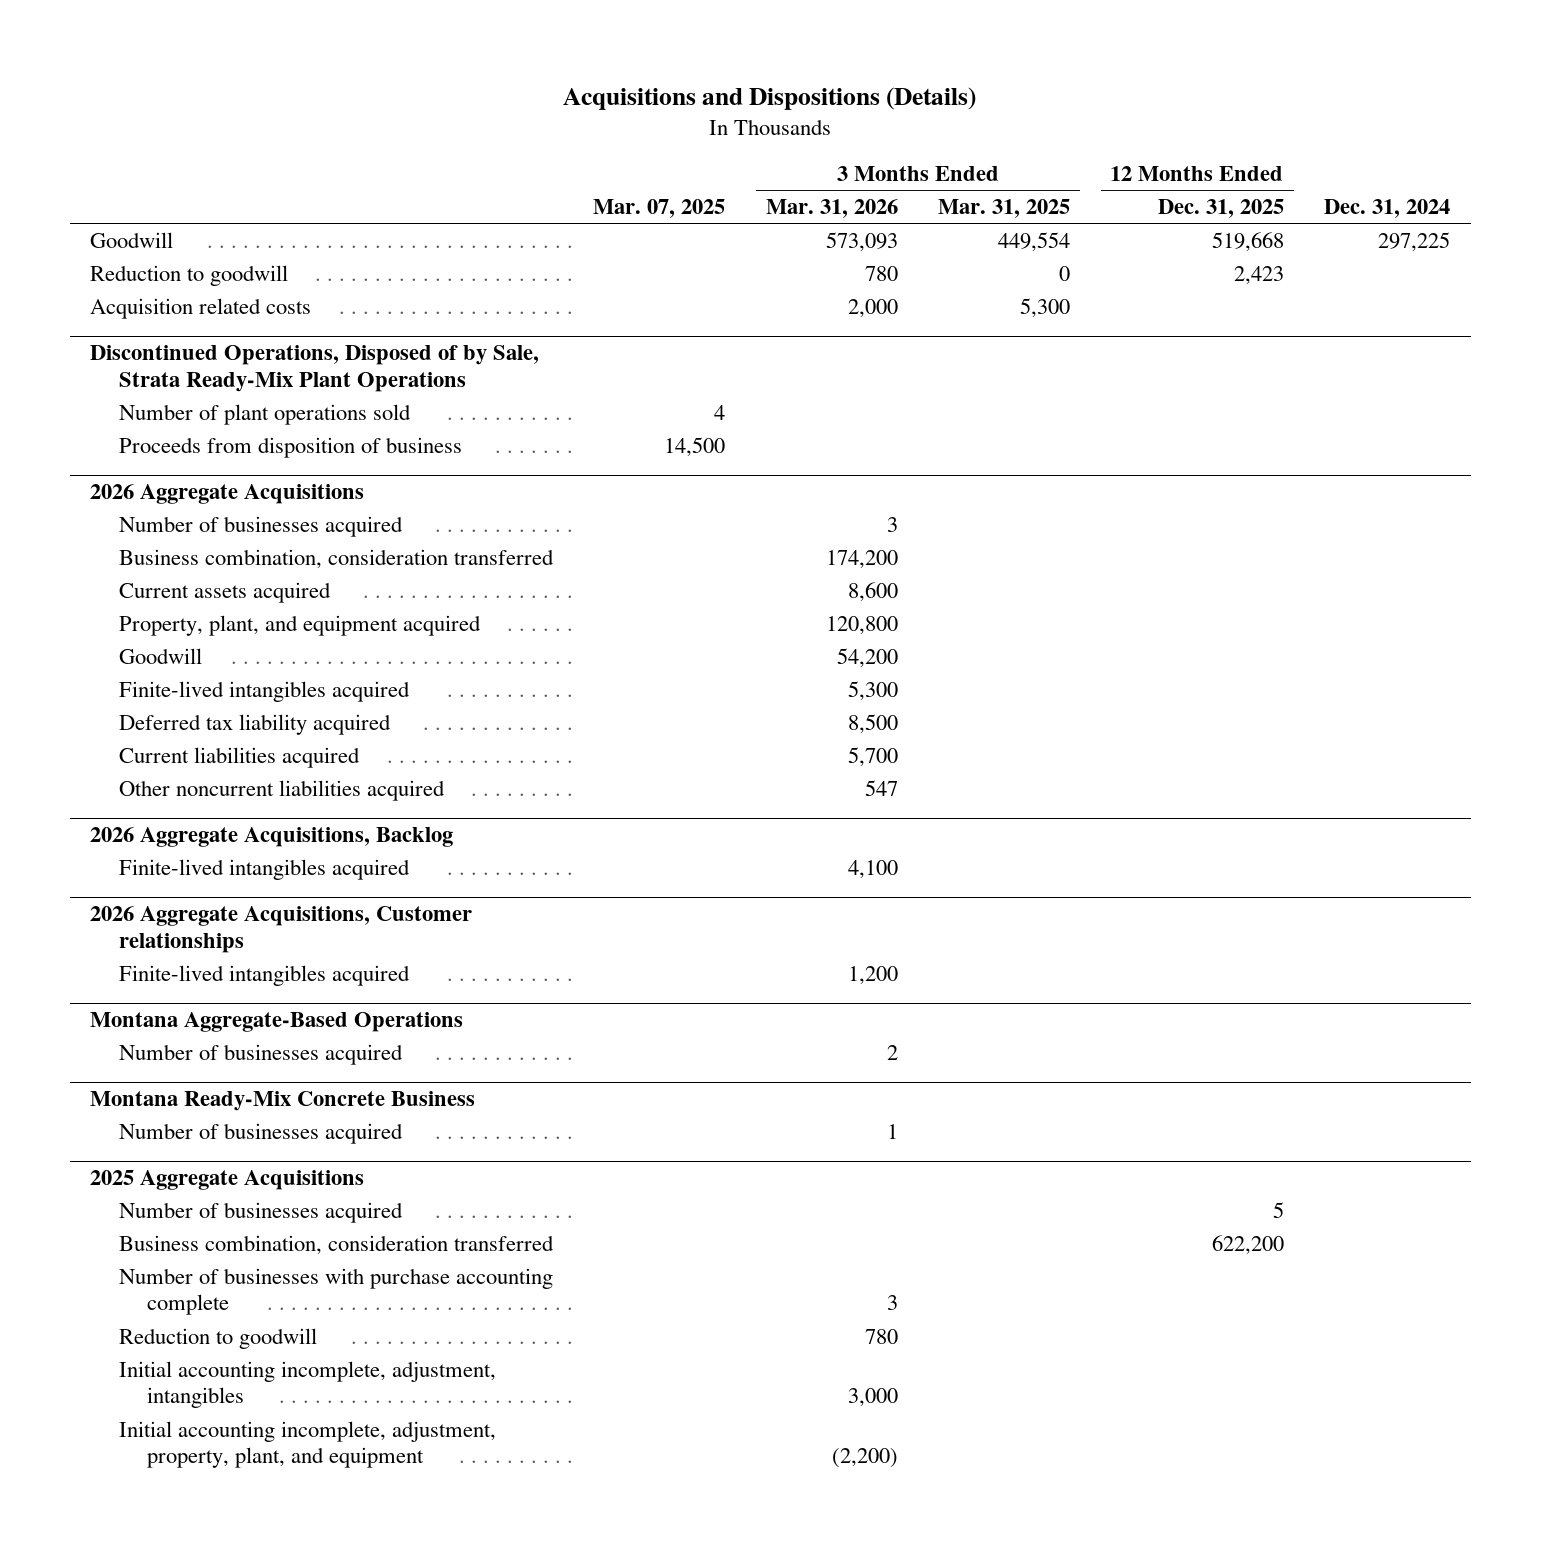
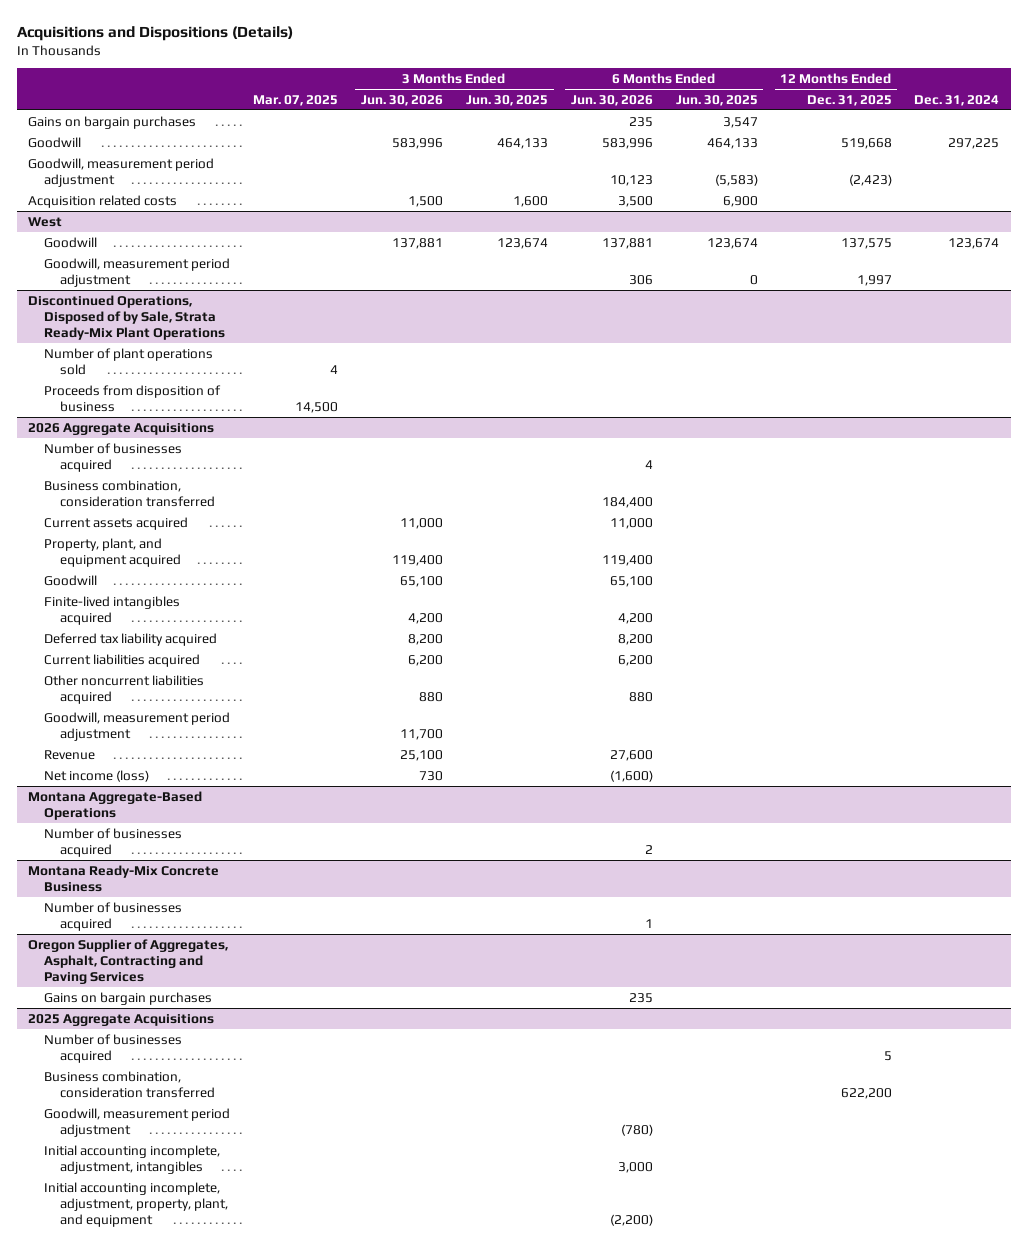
- | Mar. 07, 2025 | 3 Months Ended Mar. 31, 2026 | 3 Months Ended Mar. 31, 2025 | 12 Months Ended Dec. 31, 2025 | Dec. 31, 2024
+ | Mar. 07, 2025 | 3 Months Ended Jun. 30, 2026 | 3 Months Ended Jun. 30, 2025 | 6 Months Ended Jun. 30, 2026 | 6 Months Ended Jun. 30, 2025 | 12 Months Ended Dec. 31, 2025 | Dec. 31, 2024
+ Gains on bargain purchases | | | | 235 | 3,547 | |
- Reduction to goodwill | | 780 | 0 | 2,423 |
+ Goodwill, measurement period adjustment | | | | 10,123 | (5,583) | (2,423) |
+ West
+ Goodwill | | 137,881 | 123,674 | 137,881 | 123,674 | 137,575 | 123,674
+ Goodwill, measurement period adjustment | | | | 306 | 0 | 1,997 |
- 2026 Aggregate Acquisitions, Backlog
- Finite-lived intangibles acquired | | 4,100 | | |
- 2026 Aggregate Acquisitions, Customer relationships
- Finite-lived intangibles acquired | | 1,200 | | |
@ 2026 Aggregate Acquisitions
+ Goodwill, measurement period adjustment | | 11,700 | | | | |
+ Revenue | | 25,100 | | 27,600 | | |
+ Net income (loss) | | 730 | | (1,600) | | |
+ Oregon Supplier of Aggregates, Asphalt, Contracting and Paving Services
+ Gains on bargain purchases | | | | 235 | | |
@ 2025 Aggregate Acquisitions
- Number of businesses with purchase accounting complete | | 3 | | |
- Reduction to goodwill | | 780 | | |
+ Goodwill, measurement period adjustment | | | | (780) | | |

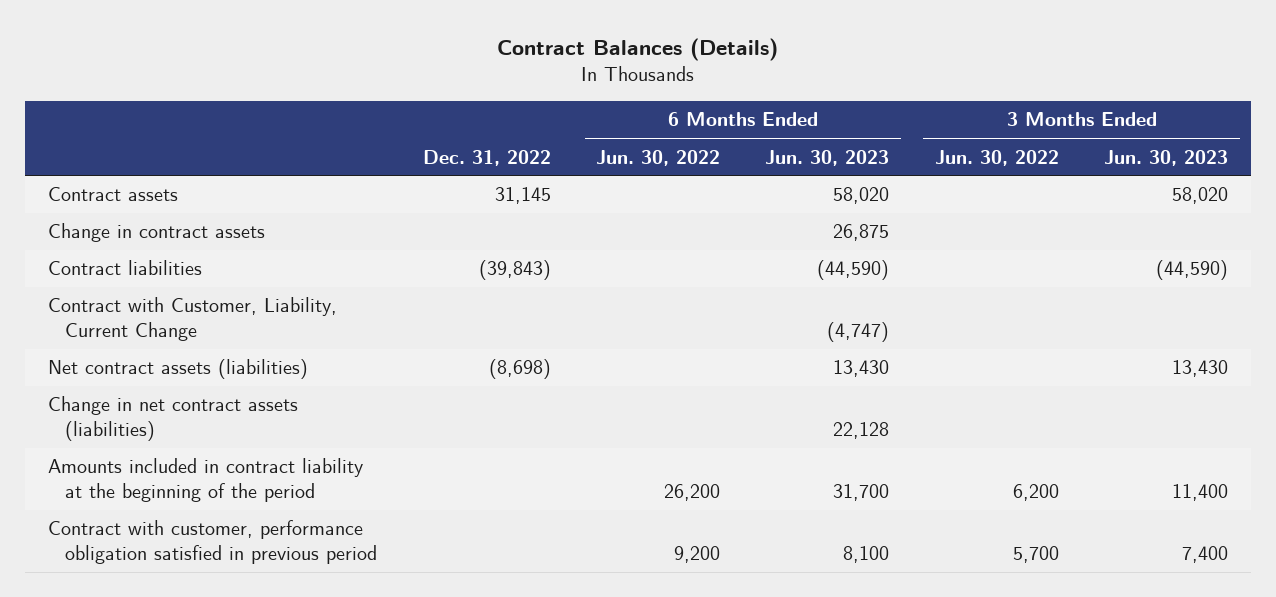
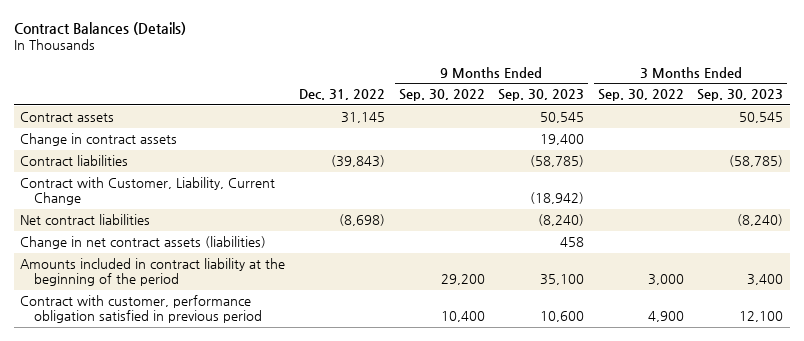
- | Dec. 31, 2022 | 6 Months Ended Jun. 30, 2022 | 6 Months Ended Jun. 30, 2023 | 3 Months Ended Jun. 30, 2022 | 3 Months Ended Jun. 30, 2023
+ | Dec. 31, 2022 | 9 Months Ended Sep. 30, 2022 | 9 Months Ended Sep. 30, 2023 | 3 Months Ended Sep. 30, 2022 | 3 Months Ended Sep. 30, 2023
- Net contract assets (liabilities) | (8,698) | | 13,430 | | 13,430
+ Net contract liabilities | (8,698) | | (8,240) | | (8,240)

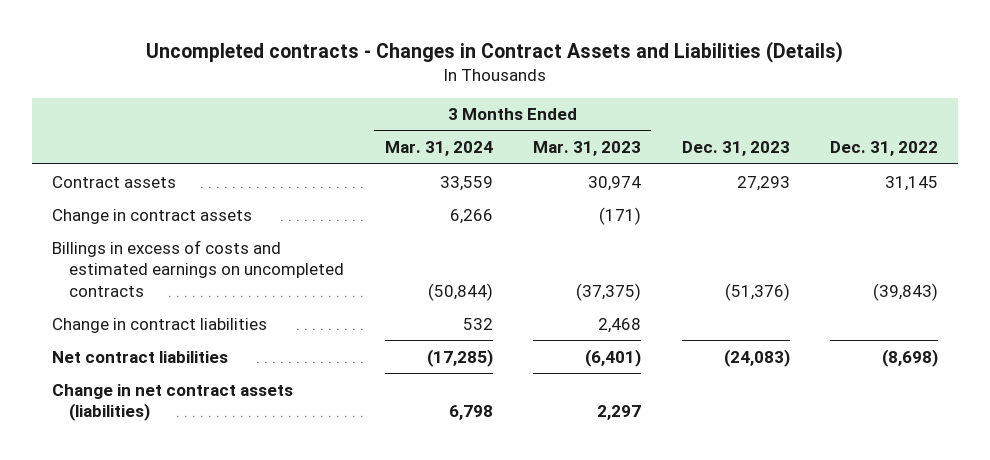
- Contract Balances (Details)
+ Uncompleted contracts - Changes in Contract Assets and Liabilities (Details)
- | Dec. 31, 2022 | 9 Months Ended Sep. 30, 2022 | 9 Months Ended Sep. 30, 2023 | 3 Months Ended Sep. 30, 2022 | 3 Months Ended Sep. 30, 2023
+ | 3 Months Ended Mar. 31, 2024 | 3 Months Ended Mar. 31, 2023 | Dec. 31, 2023 | Dec. 31, 2022
- Contract liabilities | (39,843) | | (58,785) | | (58,785)
- Contract with Customer, Liability, Current Change | | | (18,942) | |
+ Billings in excess of costs and estimated earnings on uncompleted contracts | (50,844) | (37,375) | (51,376) | (39,843)
+ Change in contract liabilities | 532 | 2,468 | |
- Amounts included in contract liability at the beginning of the period | | 29,200 | 35,100 | 3,000 | 3,400
- Contract with customer, performance obligation satisfied in previous period | | 10,400 | 10,600 | 4,900 | 12,100

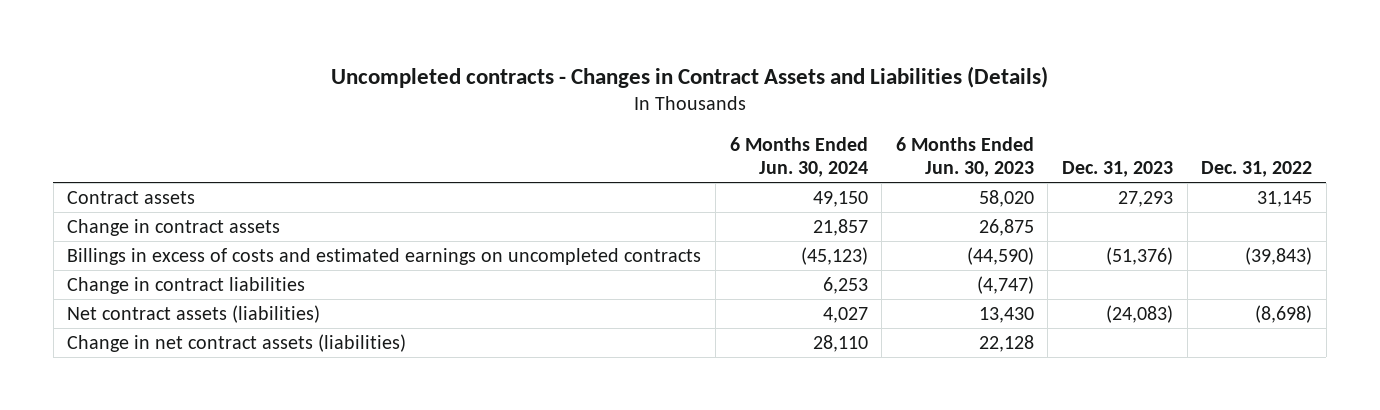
- | 3 Months Ended Mar. 31, 2024 | 3 Months Ended Mar. 31, 2023 | Dec. 31, 2023 | Dec. 31, 2022
+ | 6 Months Ended Jun. 30, 2024 | 6 Months Ended Jun. 30, 2023 | Dec. 31, 2023 | Dec. 31, 2022
- Net contract liabilities | (17,285) | (6,401) | (24,083) | (8,698)
+ Net contract assets (liabilities) | 4,027 | 13,430 | (24,083) | (8,698)

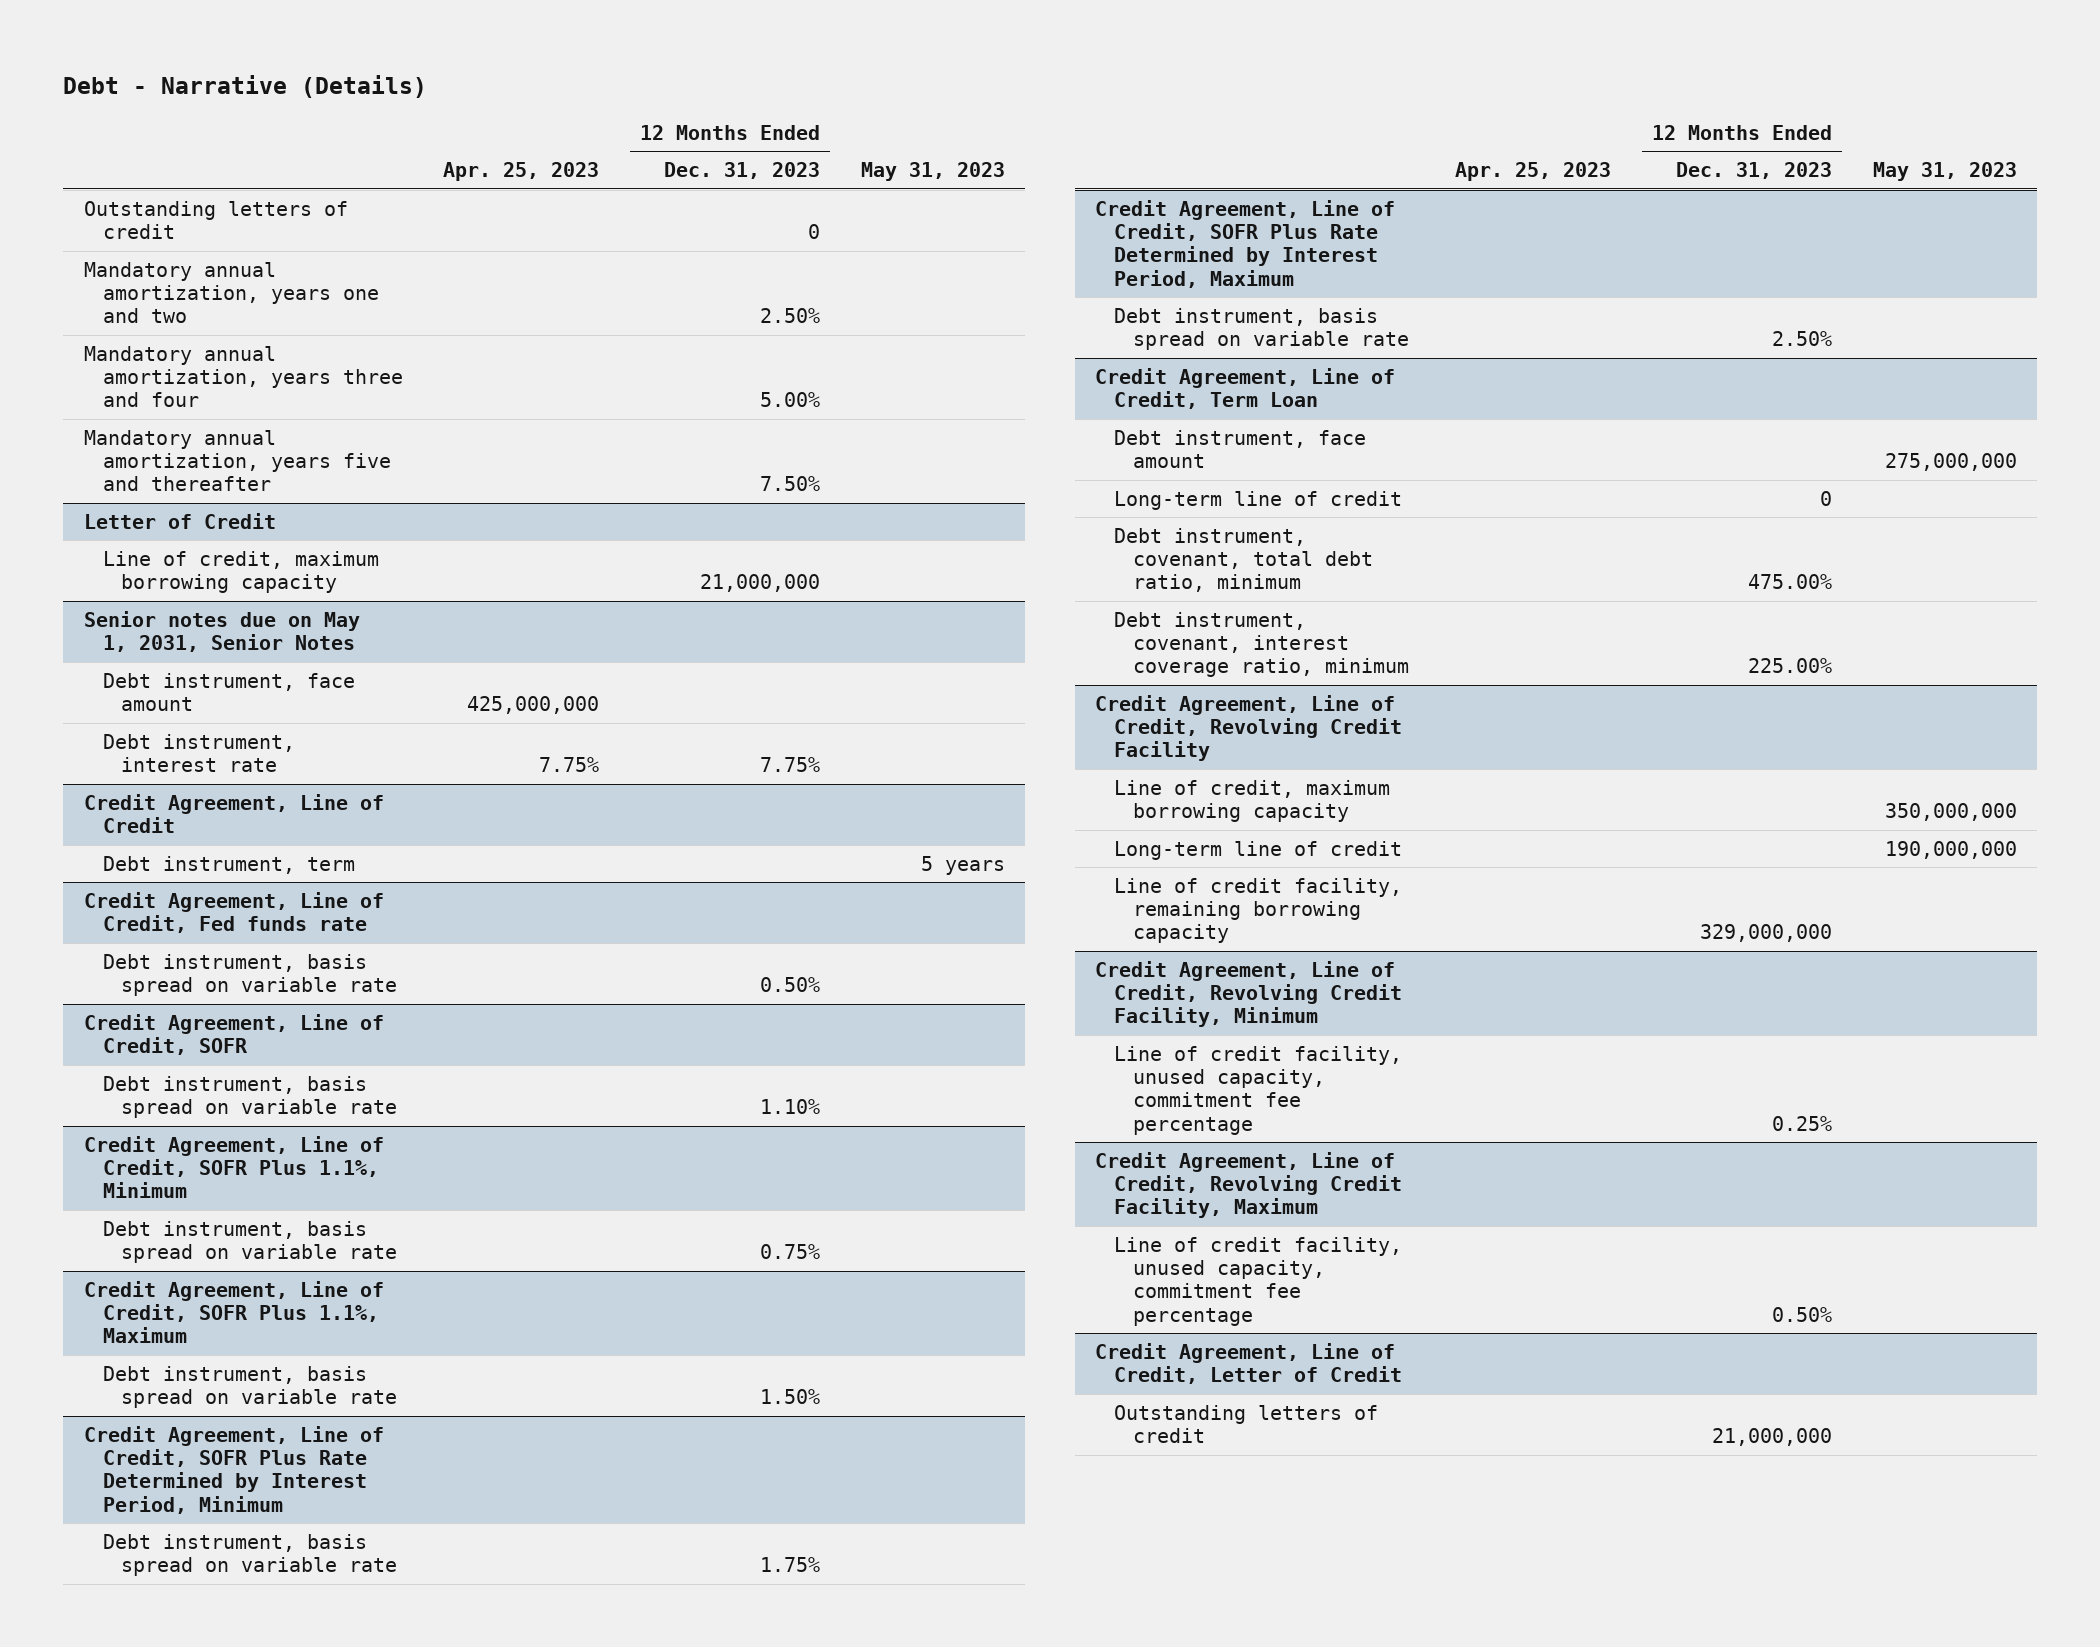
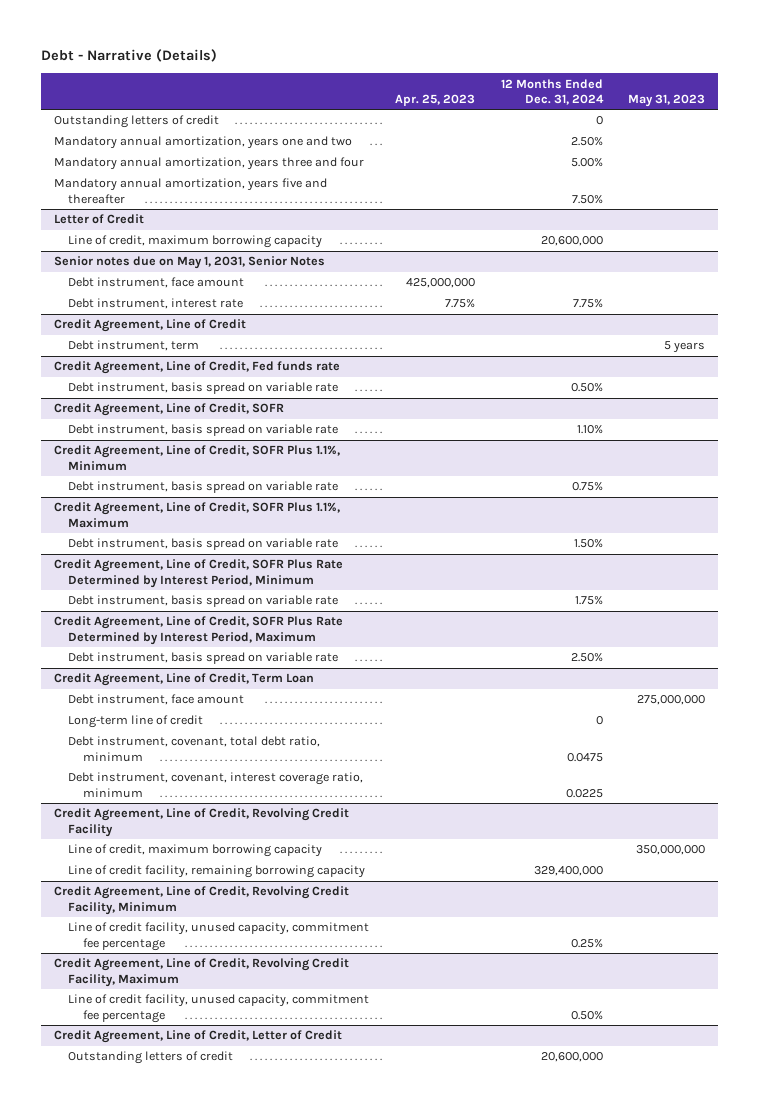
- | Apr. 25, 2023 | 12 Months Ended Dec. 31, 2023 | May 31, 2023
+ | Apr. 25, 2023 | 12 Months Ended Dec. 31, 2024 | May 31, 2023
@ Credit Agreement, Line of Credit, Revolving Credit Facility
- Long-term line of credit | | | 190,000,000

